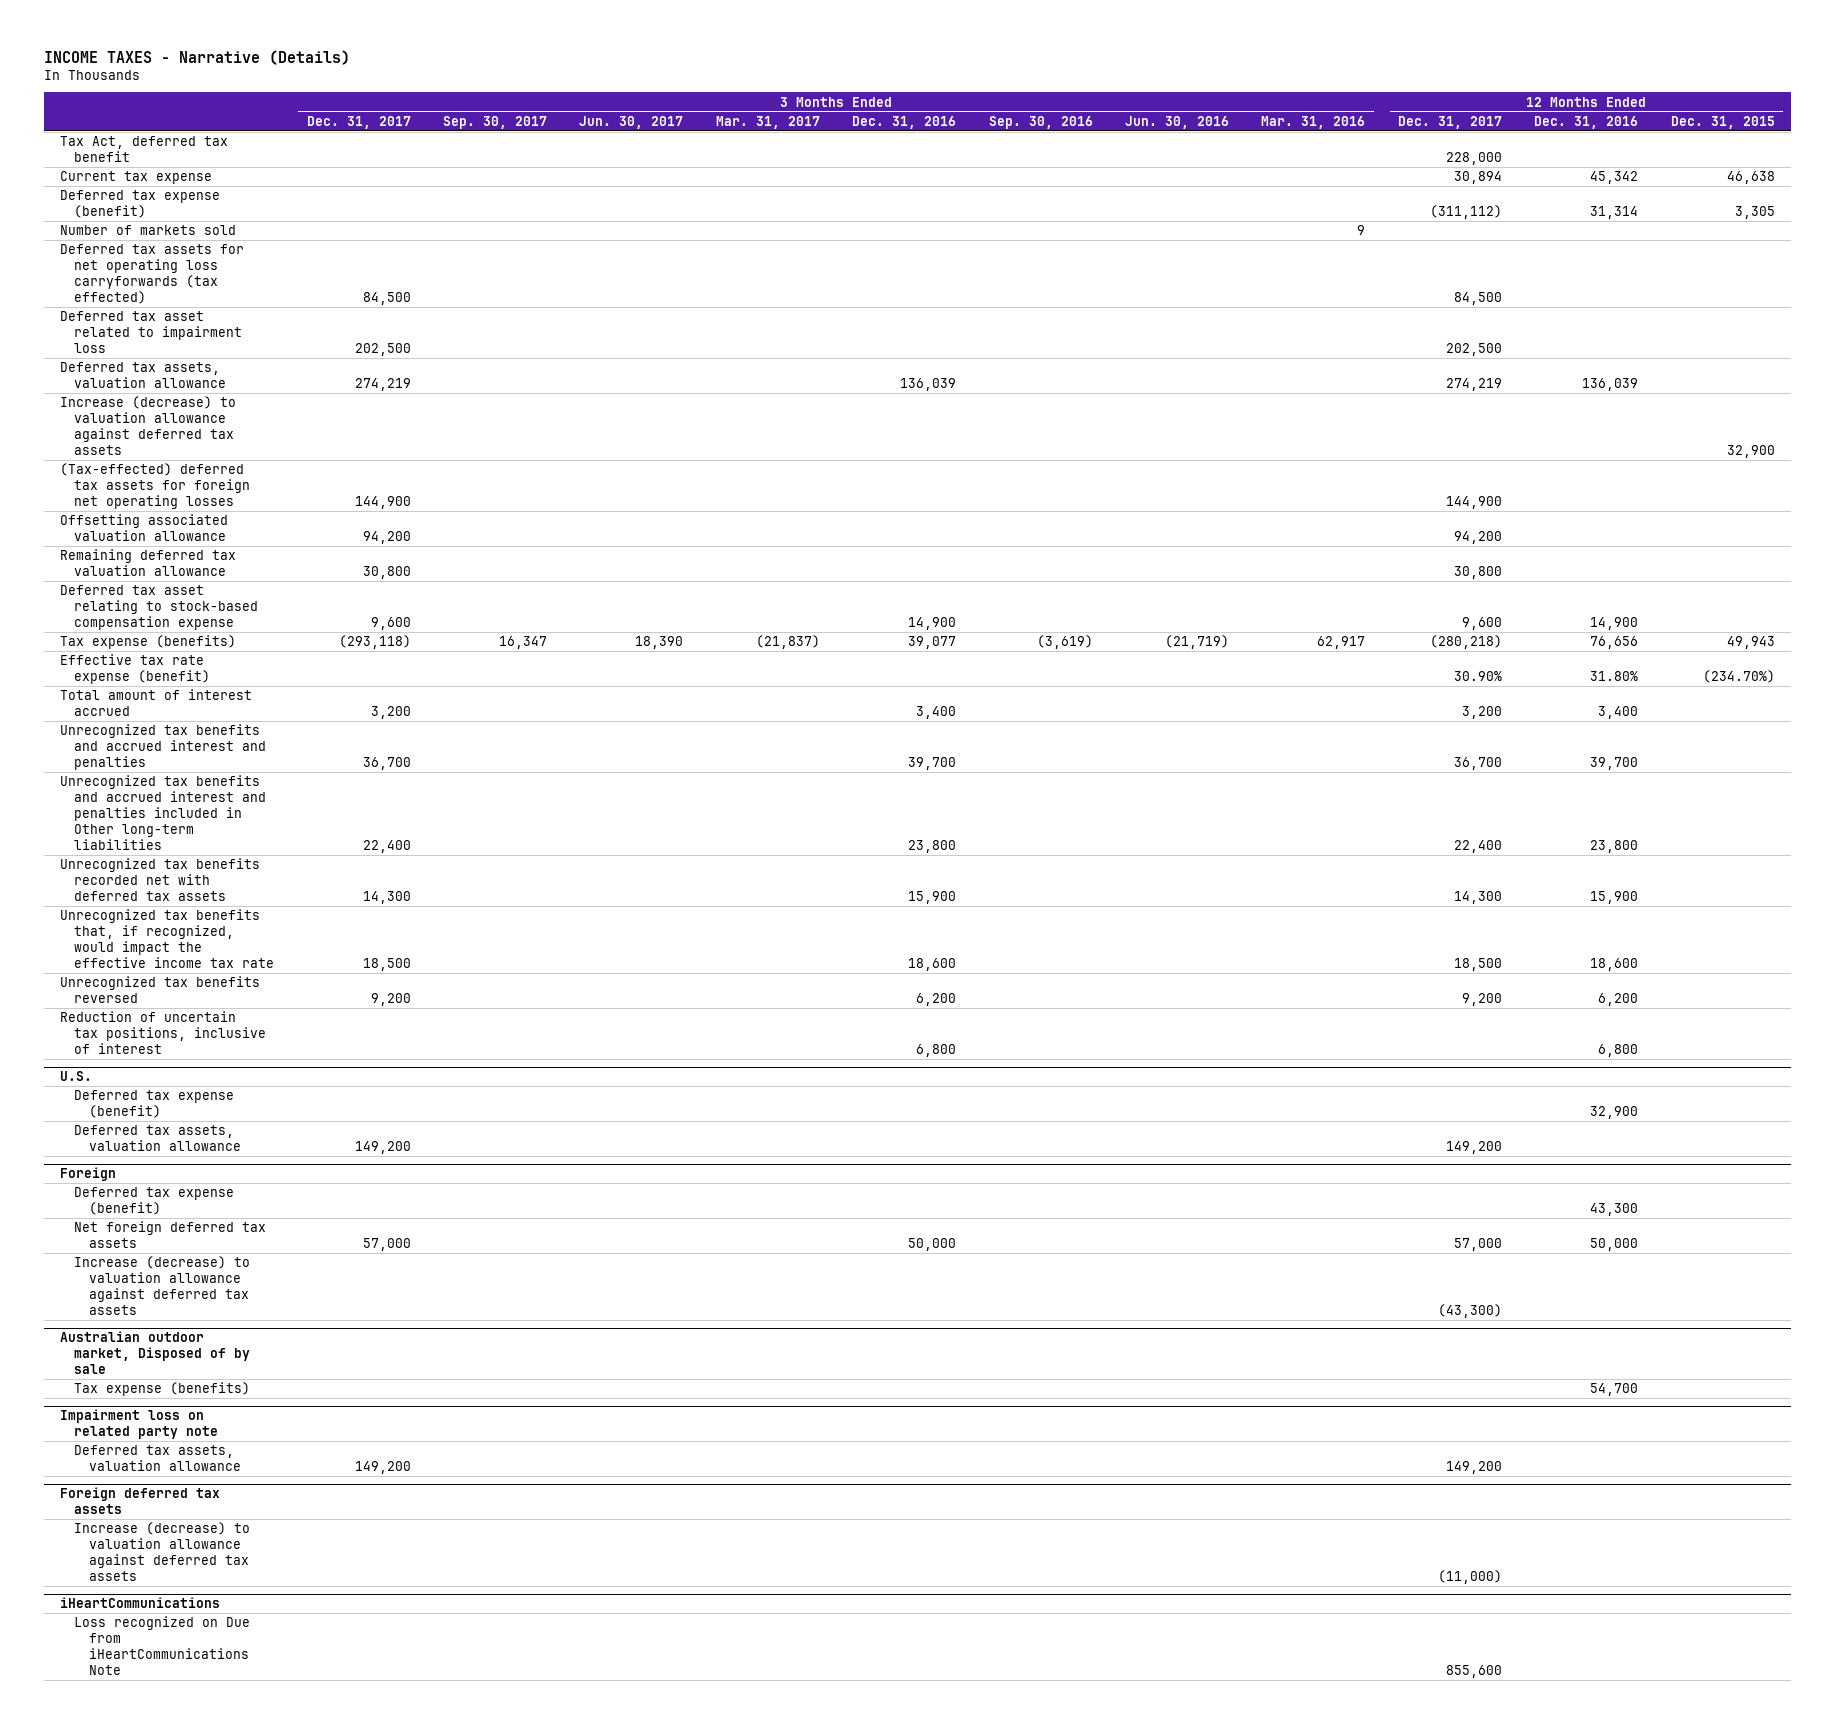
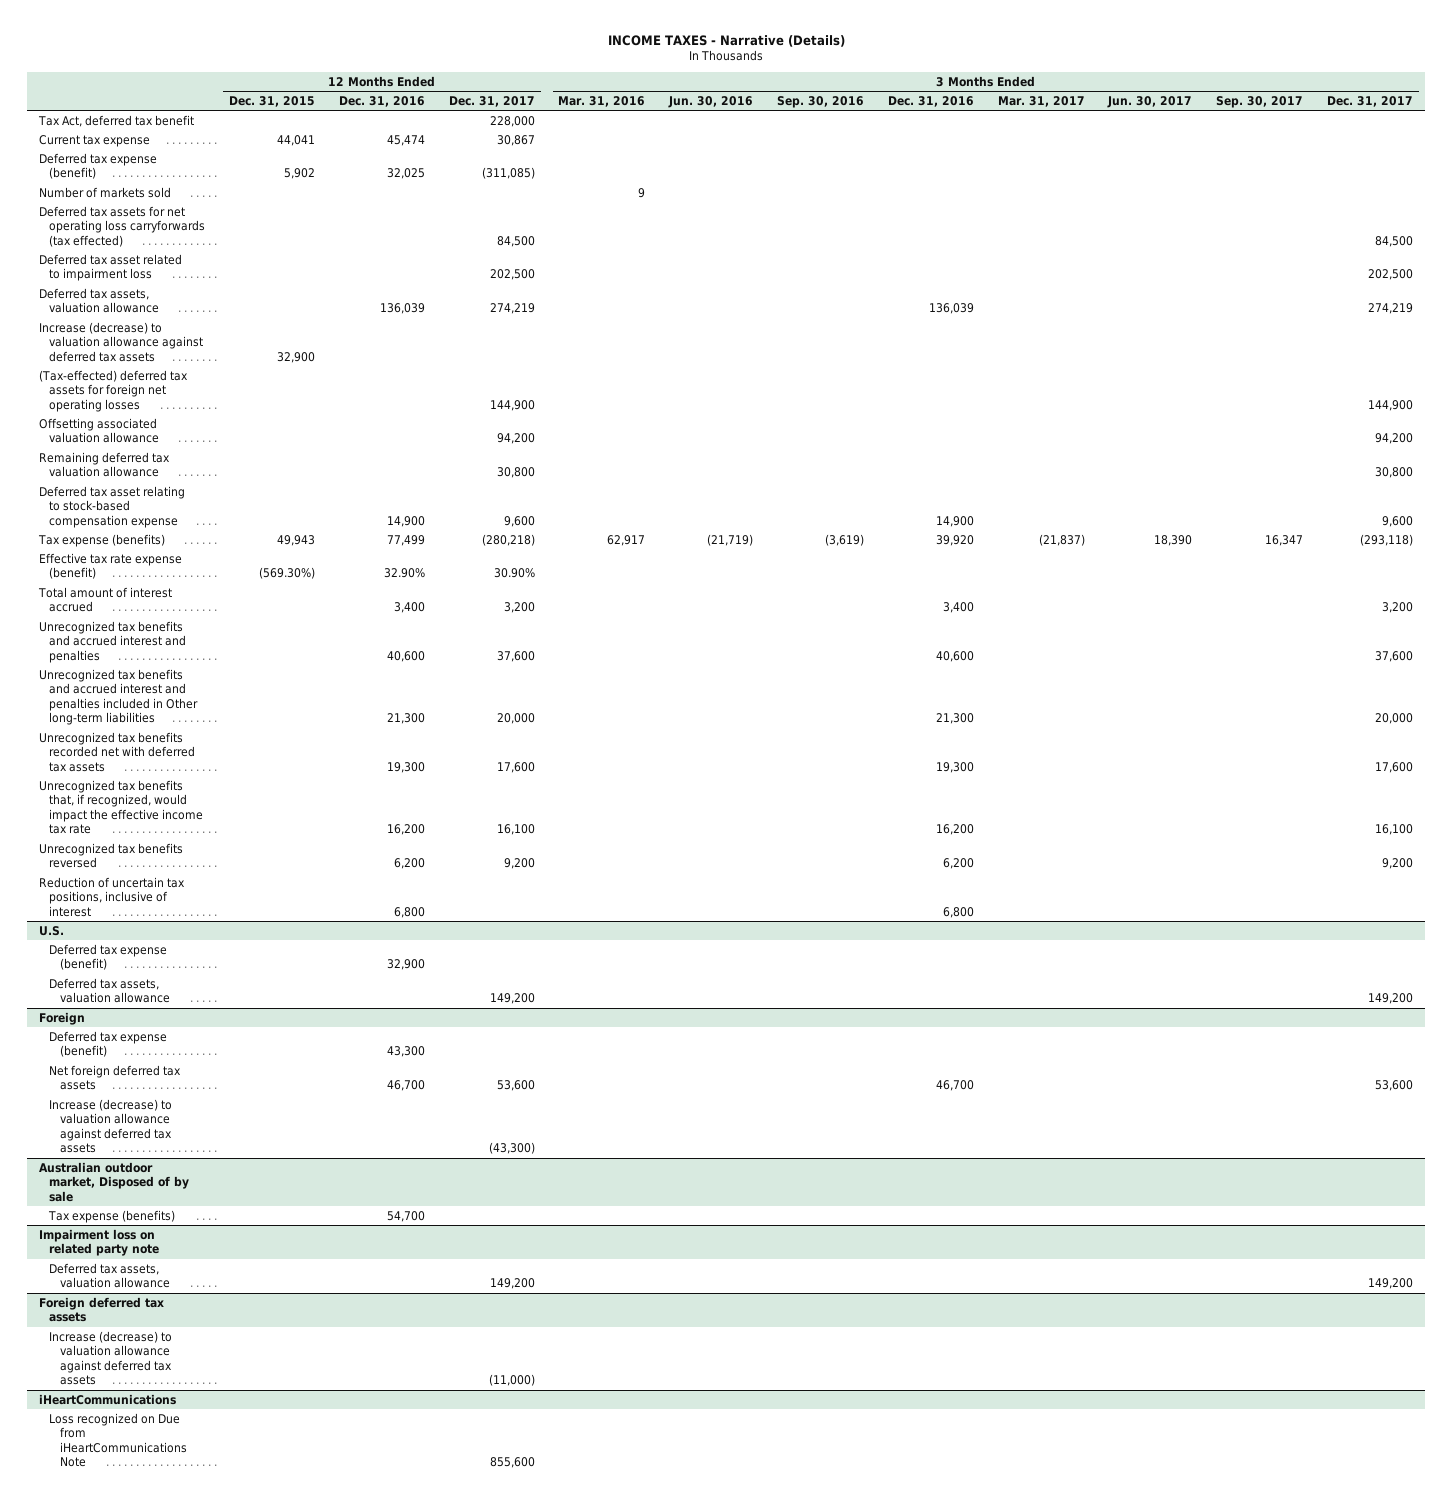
- | 3 Months Ended Dec. 31, 2017 | 3 Months Ended Sep. 30, 2017 | 3 Months Ended Jun. 30, 2017 | 3 Months Ended Mar. 31, 2017 | 3 Months Ended Dec. 31, 2016 | 3 Months Ended Sep. 30, 2016 | 3 Months Ended Jun. 30, 2016 | 3 Months Ended Mar. 31, 2016 | 12 Months Ended Dec. 31, 2017 | 12 Months Ended Dec. 31, 2016 | 12 Months Ended Dec. 31, 2015
+ | 12 Months Ended Dec. 31, 2015 | 12 Months Ended Dec. 31, 2016 | 12 Months Ended Dec. 31, 2017 | 3 Months Ended Mar. 31, 2016 | 3 Months Ended Jun. 30, 2016 | 3 Months Ended Sep. 30, 2016 | 3 Months Ended Dec. 31, 2016 | 3 Months Ended Mar. 31, 2017 | 3 Months Ended Jun. 30, 2017 | 3 Months Ended Sep. 30, 2017 | 3 Months Ended Dec. 31, 2017
- Current tax expense | | | | | | | | | 30,894 | 45,342 | 46,638
- Deferred tax expense (benefit) | | | | | | | | | (311,112) | 31,314 | 3,305
+ Current tax expense | 44,041 | 45,474 | 30,867 | | | | | | | |
+ Deferred tax expense (benefit) | 5,902 | 32,025 | (311,085) | | | | | | | |
- Tax expense (benefits) | (293,118) | 16,347 | 18,390 | (21,837) | 39,077 | (3,619) | (21,719) | 62,917 | (280,218) | 76,656 | 49,943
- Effective tax rate expense (benefit) | | | | | | | | | 30.90% | 31.80% | (234.70%)
+ Tax expense (benefits) | 49,943 | 77,499 | (280,218) | 62,917 | (21,719) | (3,619) | 39,920 | (21,837) | 18,390 | 16,347 | (293,118)
+ Effective tax rate expense (benefit) | (569.30%) | 32.90% | 30.90% | | | | | | | |
- Unrecognized tax benefits and accrued interest and penalties | 36,700 | | | | 39,700 | | | | 36,700 | 39,700 |
- Unrecognized tax benefits and accrued interest and penalties included in Other long-term liabilities | 22,400 | | | | 23,800 | | | | 22,400 | 23,800 |
- Unrecognized tax benefits recorded net with deferred tax assets | 14,300 | | | | 15,900 | | | | 14,300 | 15,900 |
- Unrecognized tax benefits that, if recognized, would impact the effective income tax rate | 18,500 | | | | 18,600 | | | | 18,500 | 18,600 |
+ Unrecognized tax benefits and accrued interest and penalties | | 40,600 | 37,600 | | | | 40,600 | | | | 37,600
+ Unrecognized tax benefits and accrued interest and penalties included in Other long-term liabilities | | 21,300 | 20,000 | | | | 21,300 | | | | 20,000
+ Unrecognized tax benefits recorded net with deferred tax assets | | 19,300 | 17,600 | | | | 19,300 | | | | 17,600
+ Unrecognized tax benefits that, if recognized, would impact the effective income tax rate | | 16,200 | 16,100 | | | | 16,200 | | | | 16,100
@ Foreign
- Net foreign deferred tax assets | 57,000 | | | | 50,000 | | | | 57,000 | 50,000 |
+ Net foreign deferred tax assets | | 46,700 | 53,600 | | | | 46,700 | | | | 53,600

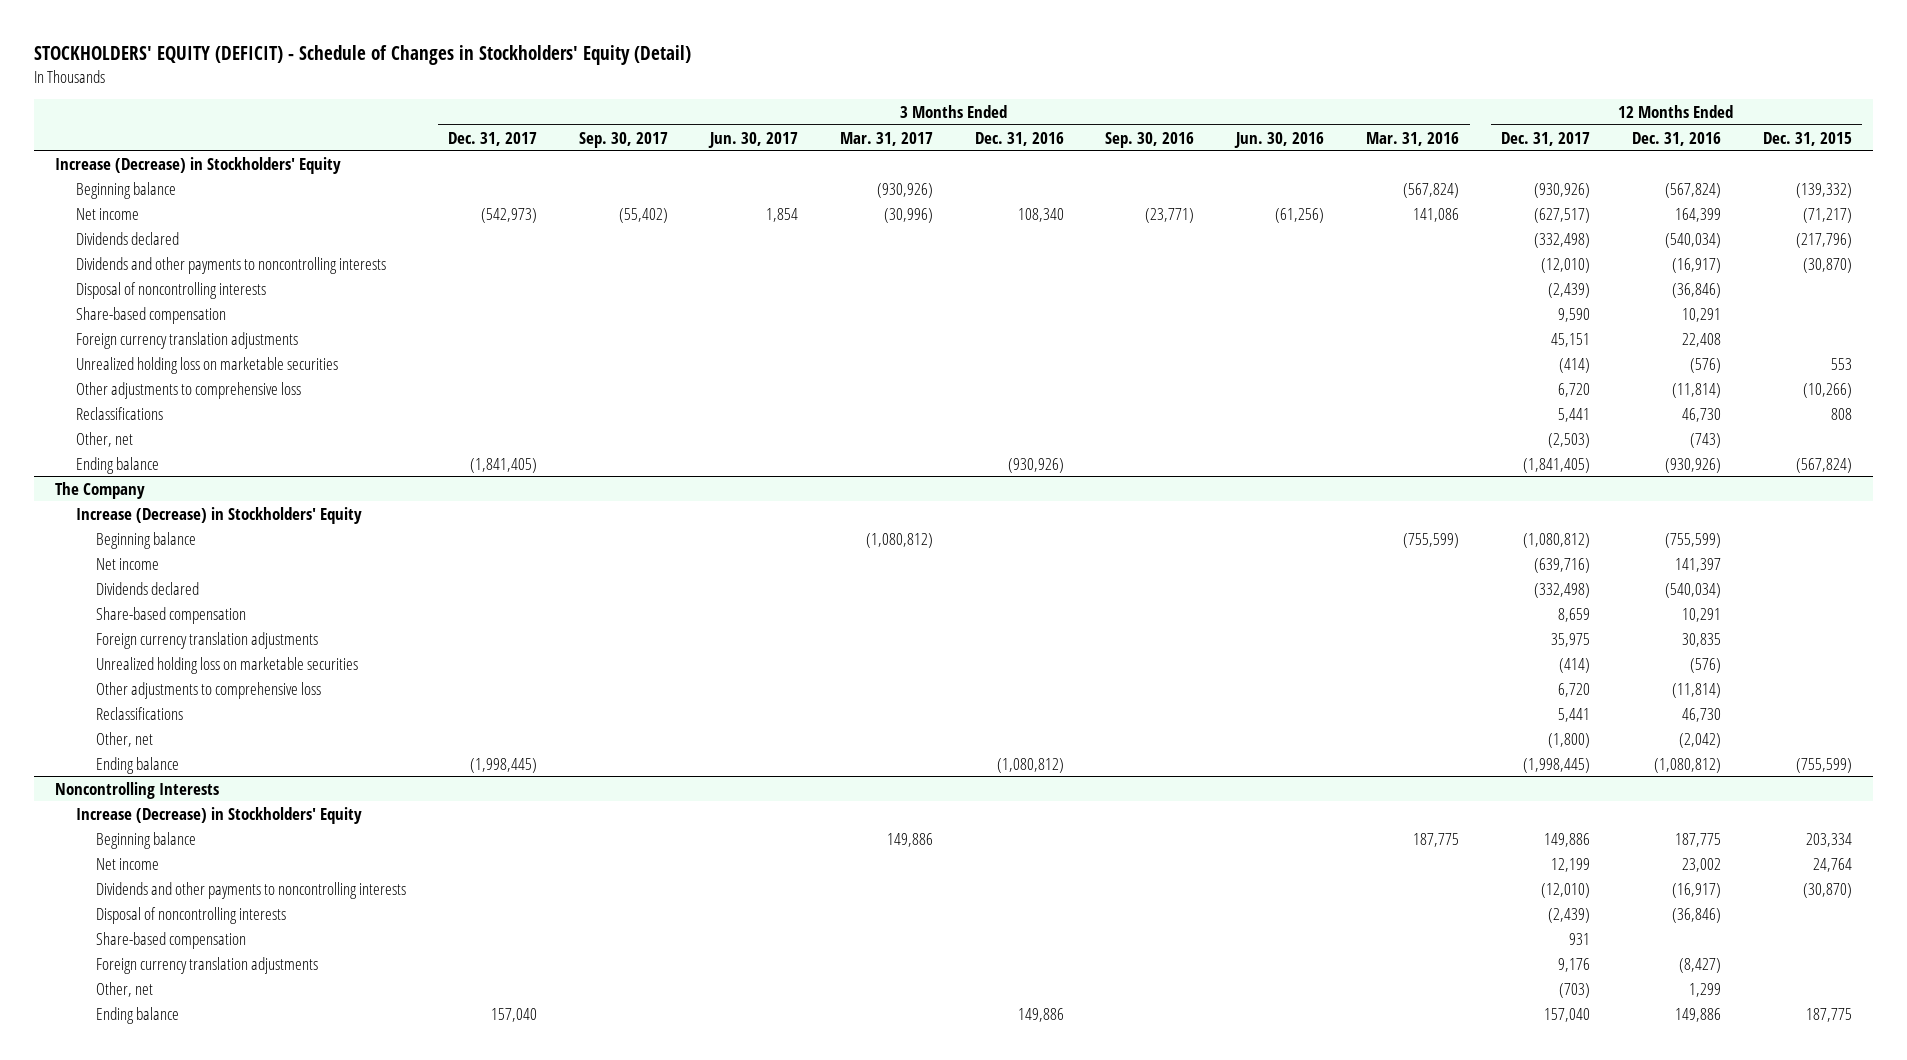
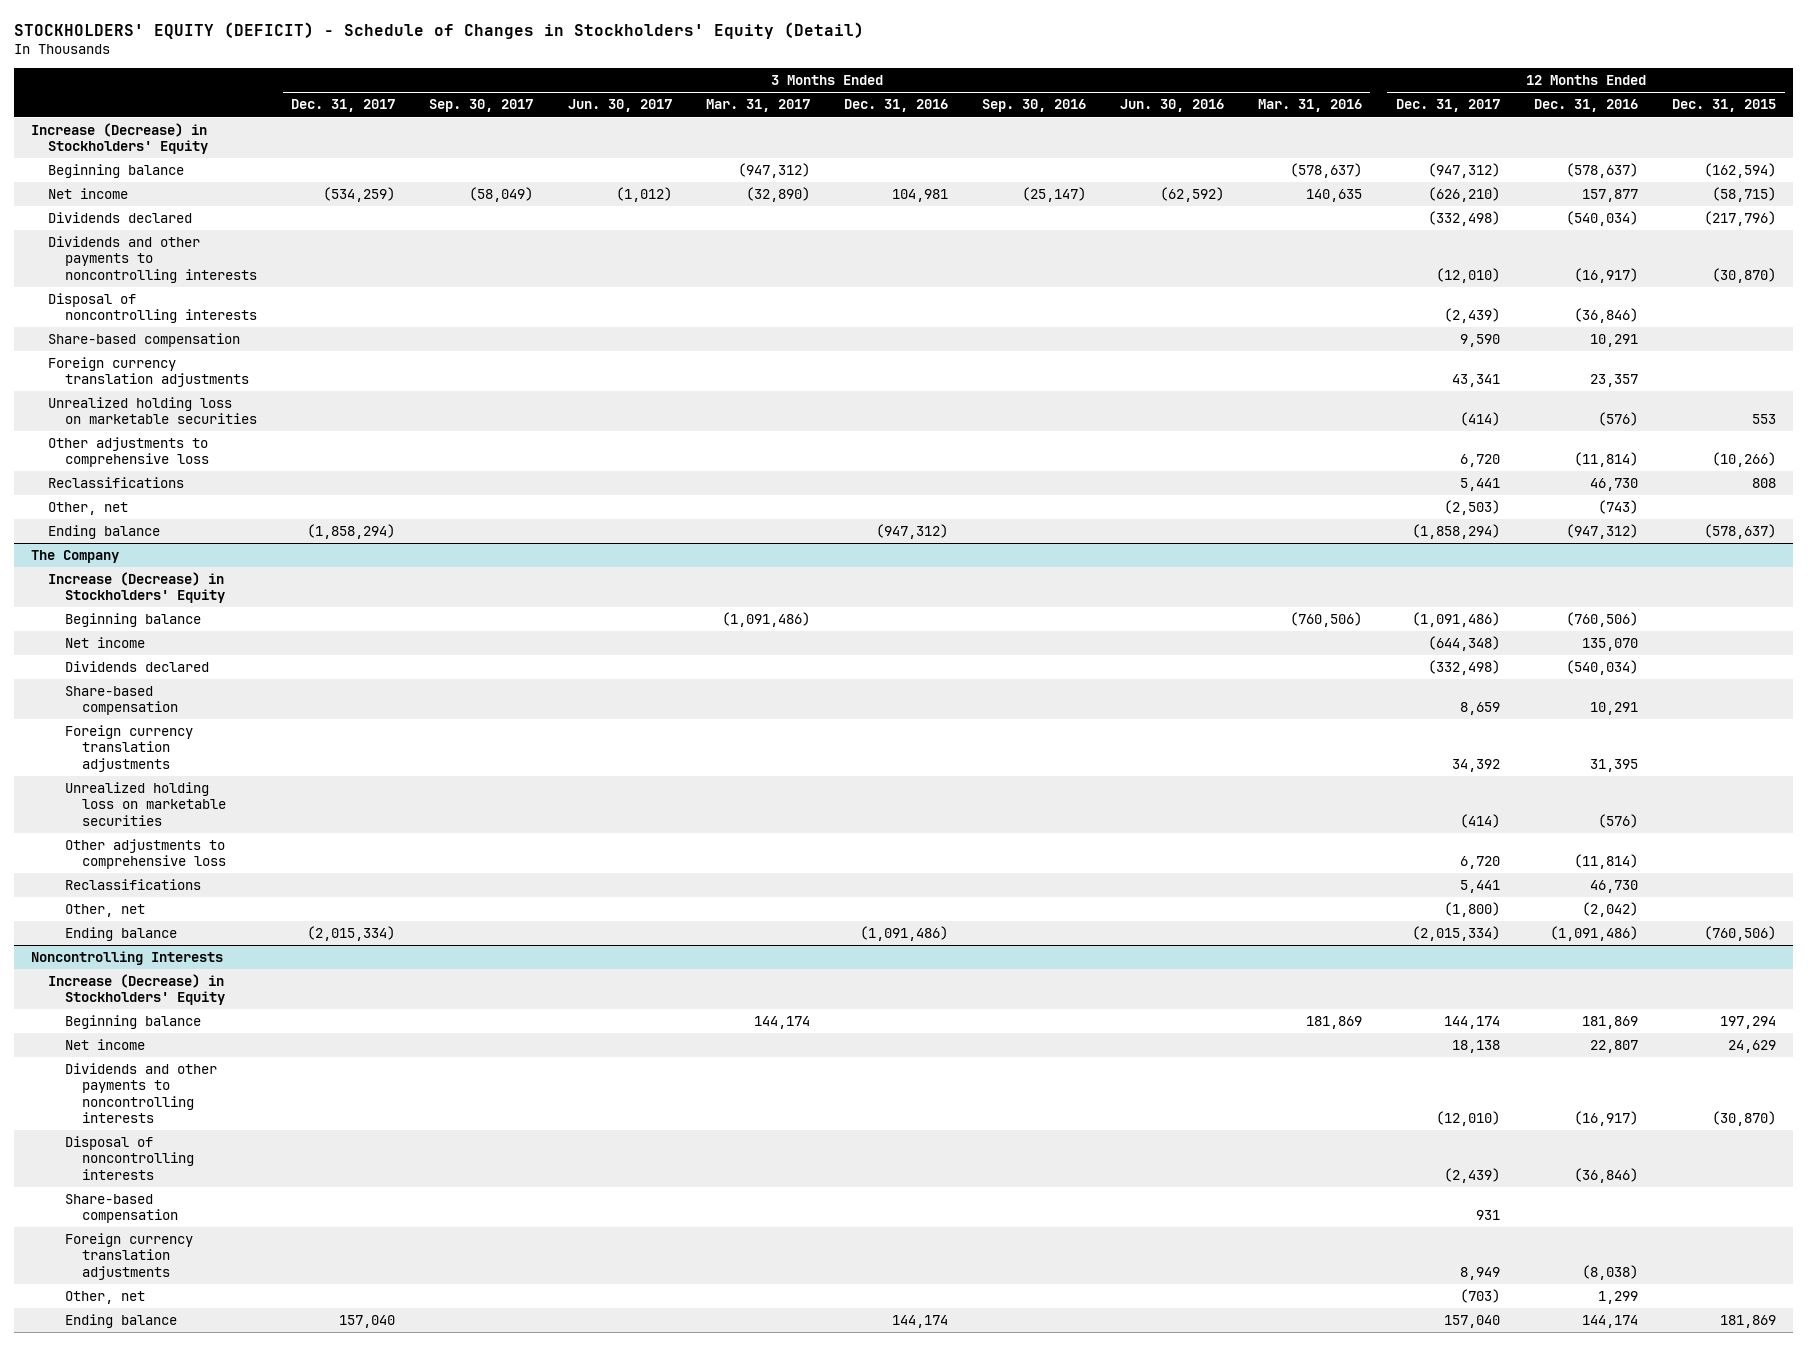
- Beginning balance | | | | (930,926) | | | | (567,824) | (930,926) | (567,824) | (139,332)
- Net income | (542,973) | (55,402) | 1,854 | (30,996) | 108,340 | (23,771) | (61,256) | 141,086 | (627,517) | 164,399 | (71,217)
+ Beginning balance | | | | (947,312) | | | | (578,637) | (947,312) | (578,637) | (162,594)
+ Net income | (534,259) | (58,049) | (1,012) | (32,890) | 104,981 | (25,147) | (62,592) | 140,635 | (626,210) | 157,877 | (58,715)
- Foreign currency translation adjustments | | | | | | | | | 45,151 | 22,408 |
+ Foreign currency translation adjustments | | | | | | | | | 43,341 | 23,357 |
- Ending balance | (1,841,405) | | | | (930,926) | | | | (1,841,405) | (930,926) | (567,824)
+ Ending balance | (1,858,294) | | | | (947,312) | | | | (1,858,294) | (947,312) | (578,637)
@ The Company
- Beginning balance | | | | (1,080,812) | | | | (755,599) | (1,080,812) | (755,599) |
- Net income | | | | | | | | | (639,716) | 141,397 |
+ Beginning balance | | | | (1,091,486) | | | | (760,506) | (1,091,486) | (760,506) |
+ Net income | | | | | | | | | (644,348) | 135,070 |
- Foreign currency translation adjustments | | | | | | | | | 35,975 | 30,835 |
+ Foreign currency translation adjustments | | | | | | | | | 34,392 | 31,395 |
- Ending balance | (1,998,445) | | | | (1,080,812) | | | | (1,998,445) | (1,080,812) | (755,599)
+ Ending balance | (2,015,334) | | | | (1,091,486) | | | | (2,015,334) | (1,091,486) | (760,506)
@ Noncontrolling Interests
- Beginning balance | | | | 149,886 | | | | 187,775 | 149,886 | 187,775 | 203,334
- Net income | | | | | | | | | 12,199 | 23,002 | 24,764
+ Beginning balance | | | | 144,174 | | | | 181,869 | 144,174 | 181,869 | 197,294
+ Net income | | | | | | | | | 18,138 | 22,807 | 24,629
- Foreign currency translation adjustments | | | | | | | | | 9,176 | (8,427) |
+ Foreign currency translation adjustments | | | | | | | | | 8,949 | (8,038) |
- Ending balance | 157,040 | | | | 149,886 | | | | 157,040 | 149,886 | 187,775
+ Ending balance | 157,040 | | | | 144,174 | | | | 157,040 | 144,174 | 181,869

